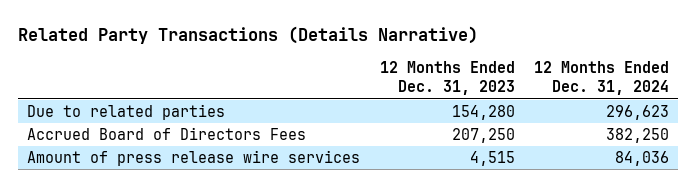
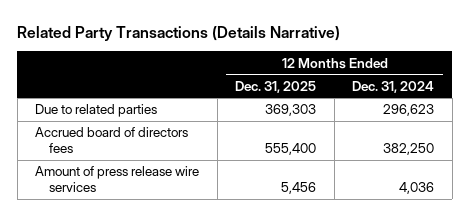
- | 12 Months Ended Dec. 31, 2023 | 12 Months Ended Dec. 31, 2024
+ | 12 Months Ended Dec. 31, 2025 | 12 Months Ended Dec. 31, 2024
- Accrued Board of Directors Fees | 207,250 | 382,250
- Amount of press release wire services | 4,515 | 84,036
+ Accrued board of directors fees | 555,400 | 382,250
+ Amount of press release wire services | 5,456 | 4,036

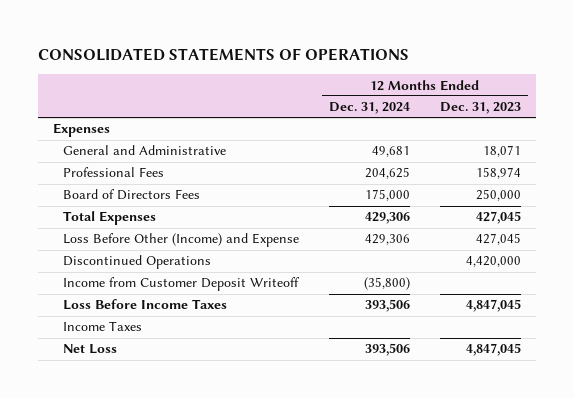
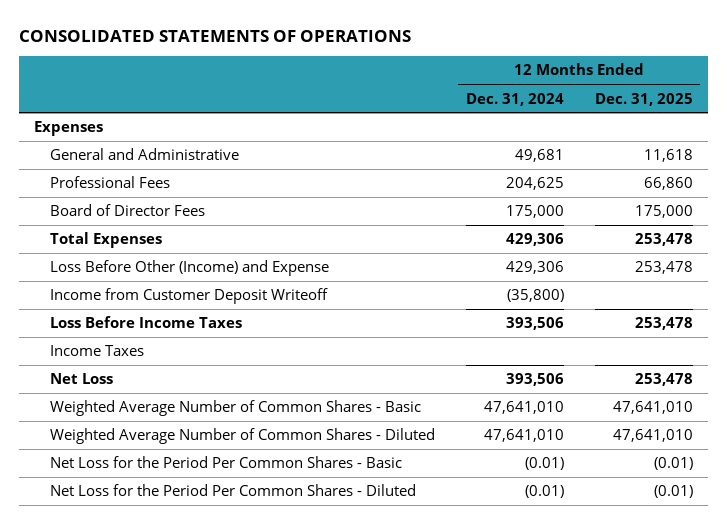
- | 12 Months Ended Dec. 31, 2024 | 12 Months Ended Dec. 31, 2023
+ | 12 Months Ended Dec. 31, 2024 | 12 Months Ended Dec. 31, 2025
- Board of Directors Fees | 175,000 | 250,000
+ Board of Director Fees | 175,000 | 175,000
- Discontinued Operations | | 4,420,000
+ Weighted Average Number of Common Shares - Basic | 47,641,010 | 47,641,010
+ Weighted Average Number of Common Shares - Diluted | 47,641,010 | 47,641,010
+ Net Loss for the Period Per Common Shares - Basic | (0.01) | (0.01)
+ Net Loss for the Period Per Common Shares - Diluted | (0.01) | (0.01)

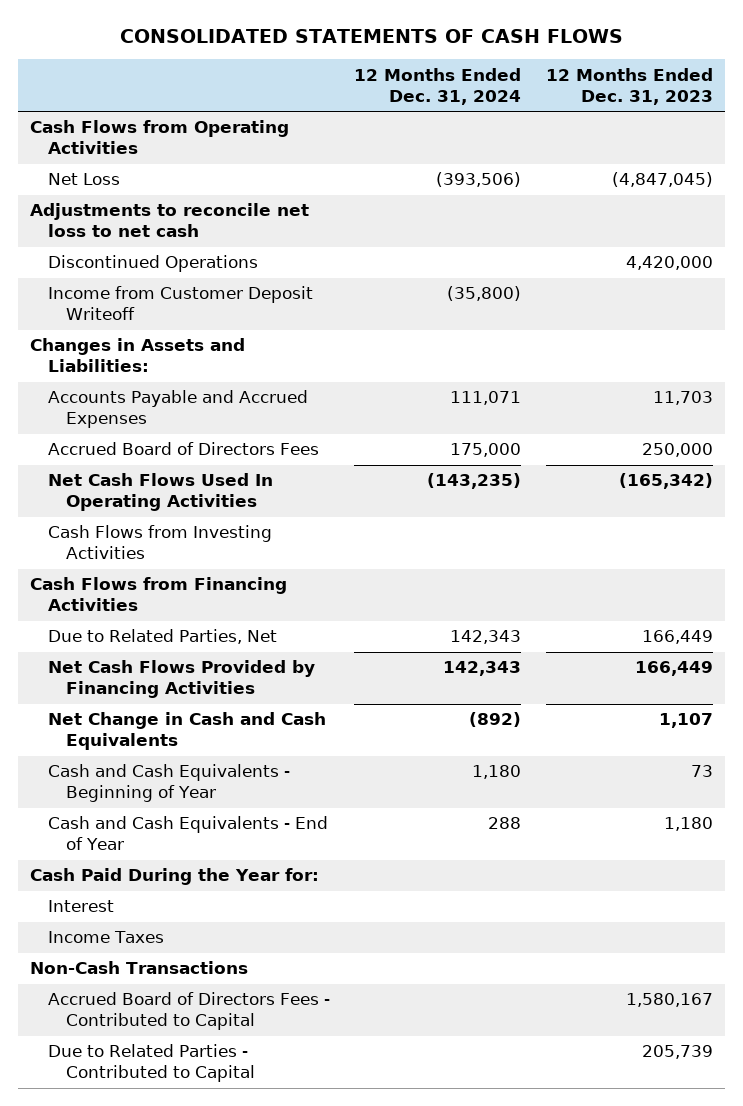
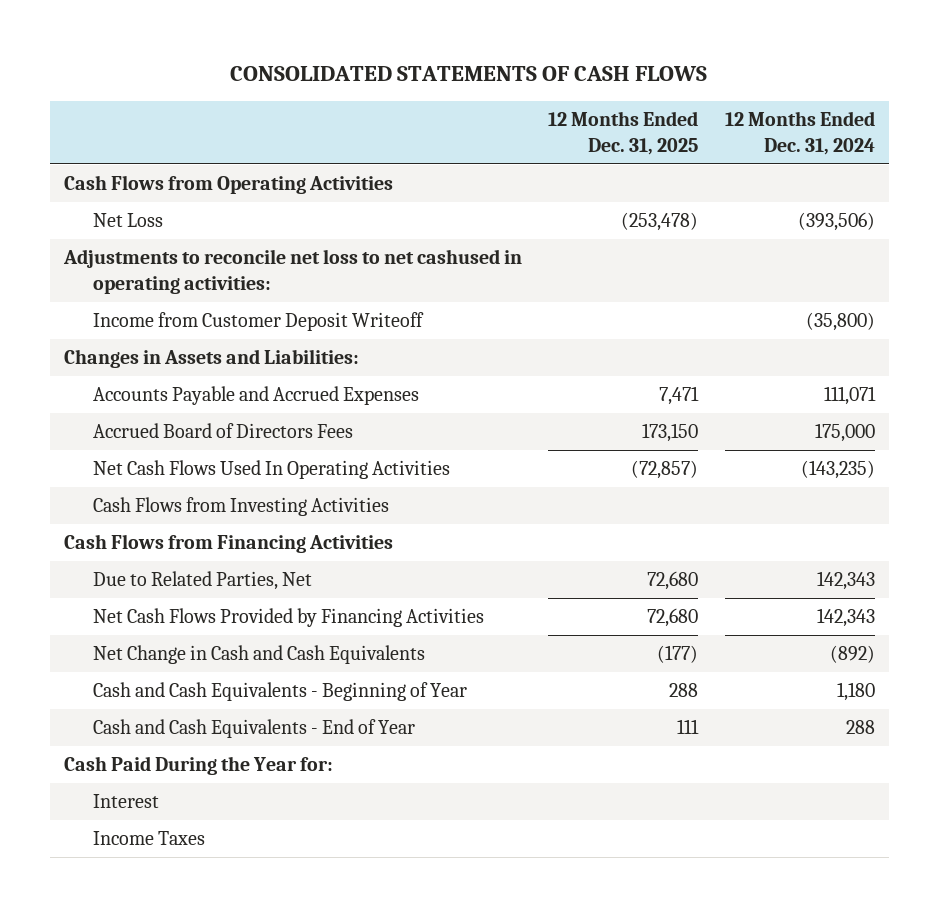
- | 12 Months Ended Dec. 31, 2024 | 12 Months Ended Dec. 31, 2023
+ | 12 Months Ended Dec. 31, 2025 | 12 Months Ended Dec. 31, 2024
- Adjustments to reconcile net loss to net cash
- Discontinued Operations | | 4,420,000
+ Adjustments to reconcile net loss to net cashused in operating activities:
- Non-Cash Transactions
- Accrued Board of Directors Fees - Contributed to Capital | | 1,580,167
- Due to Related Parties - Contributed to Capital | | 205,739

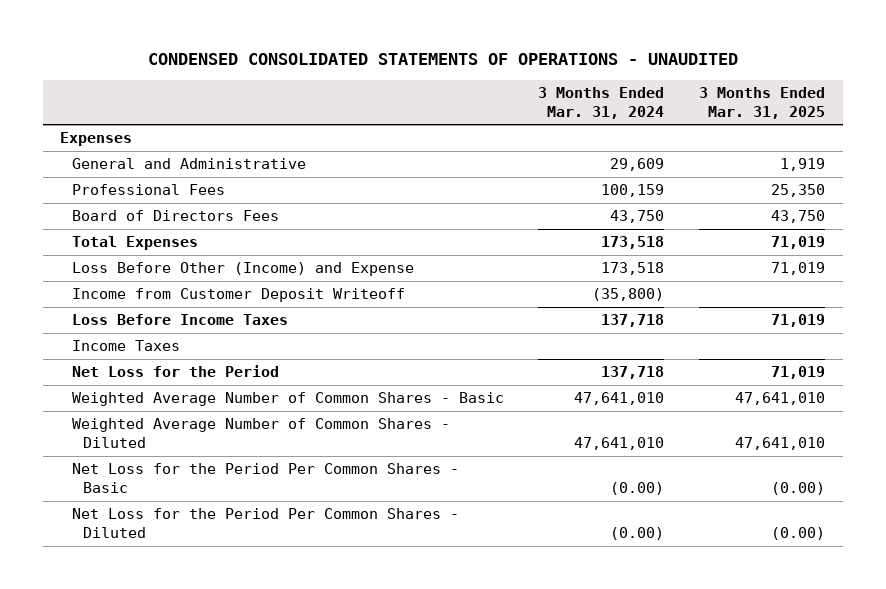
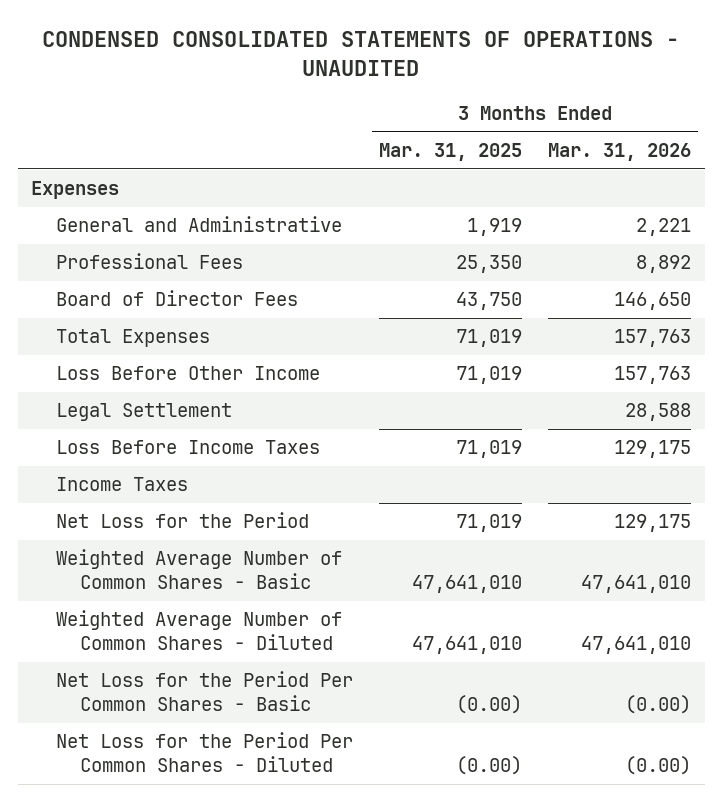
- | 3 Months Ended Mar. 31, 2024 | 3 Months Ended Mar. 31, 2025
+ | 3 Months Ended Mar. 31, 2025 | 3 Months Ended Mar. 31, 2026
- Board of Directors Fees | 43,750 | 43,750
+ Board of Director Fees | 43,750 | 146,650
- Loss Before Other (Income) and Expense | 173,518 | 71,019
- Income from Customer Deposit Writeoff | (35,800) |
+ Loss Before Other Income | 71,019 | 157,763
+ Legal Settlement | | 28,588

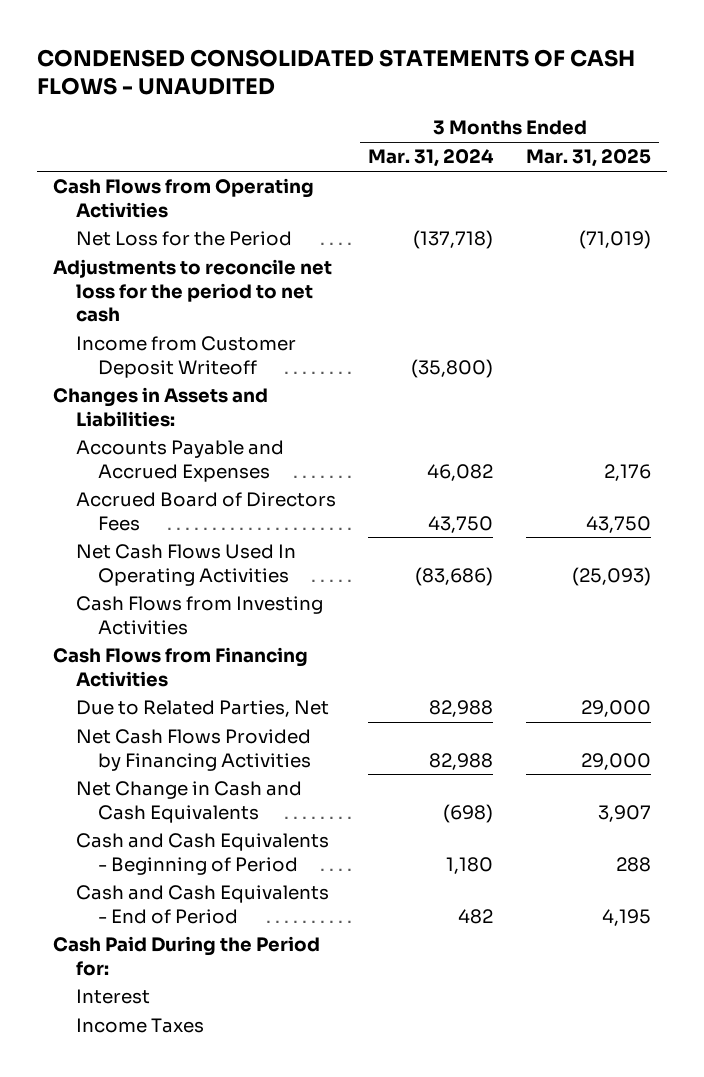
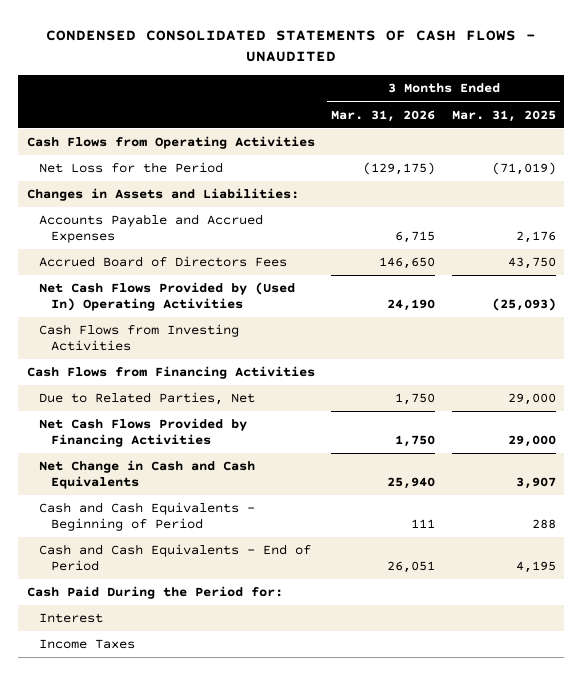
- | 3 Months Ended Mar. 31, 2024 | 3 Months Ended Mar. 31, 2025
+ | 3 Months Ended Mar. 31, 2026 | 3 Months Ended Mar. 31, 2025
- Adjustments to reconcile net loss for the period to net cash
- Income from Customer Deposit Writeoff | (35,800) |
- Net Cash Flows Used In Operating Activities | (83,686) | (25,093)
+ Net Cash Flows Provided by (Used In) Operating Activities | 24,190 | (25,093)

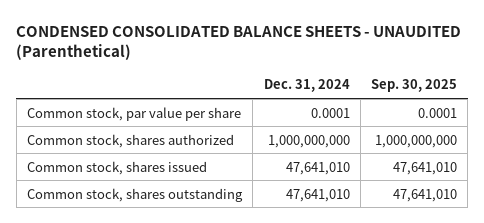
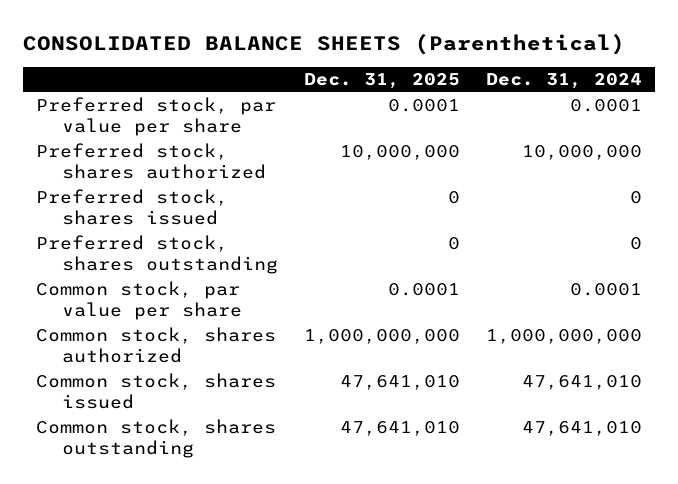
- CONDENSED CONSOLIDATED BALANCE SHEETS - UNAUDITED (Parenthetical)
+ CONSOLIDATED BALANCE SHEETS (Parenthetical)
- | Dec. 31, 2024 | Sep. 30, 2025
+ | Dec. 31, 2025 | Dec. 31, 2024
+ Preferred stock, par value per share | 0.0001 | 0.0001
+ Preferred stock, shares authorized | 10,000,000 | 10,000,000
+ Preferred stock, shares issued | 0 | 0
+ Preferred stock, shares outstanding | 0 | 0

